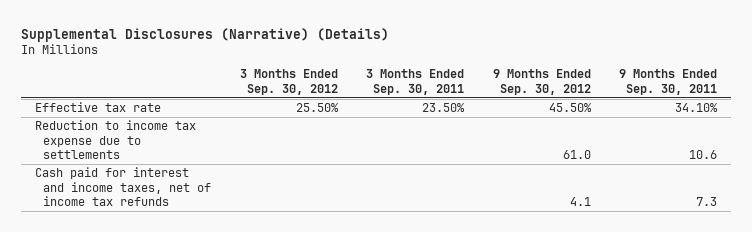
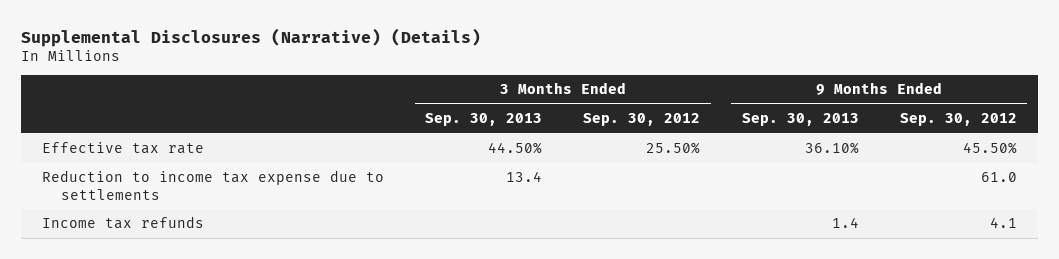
- | 3 Months Ended Sep. 30, 2012 | 3 Months Ended Sep. 30, 2011 | 9 Months Ended Sep. 30, 2012 | 9 Months Ended Sep. 30, 2011
+ | 3 Months Ended Sep. 30, 2013 | 3 Months Ended Sep. 30, 2012 | 9 Months Ended Sep. 30, 2013 | 9 Months Ended Sep. 30, 2012
- Cash paid for interest and income taxes, net of income tax refunds | | | 4.1 | 7.3
+ Income tax refunds | | | 1.4 | 4.1

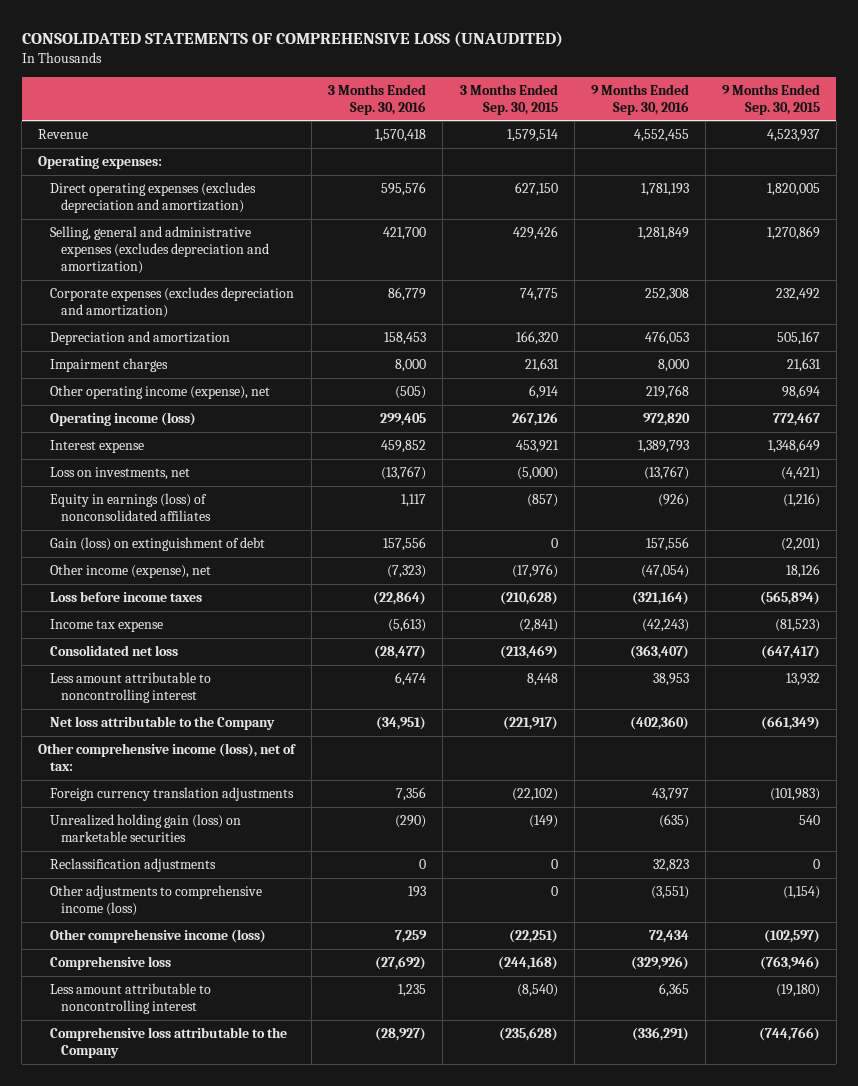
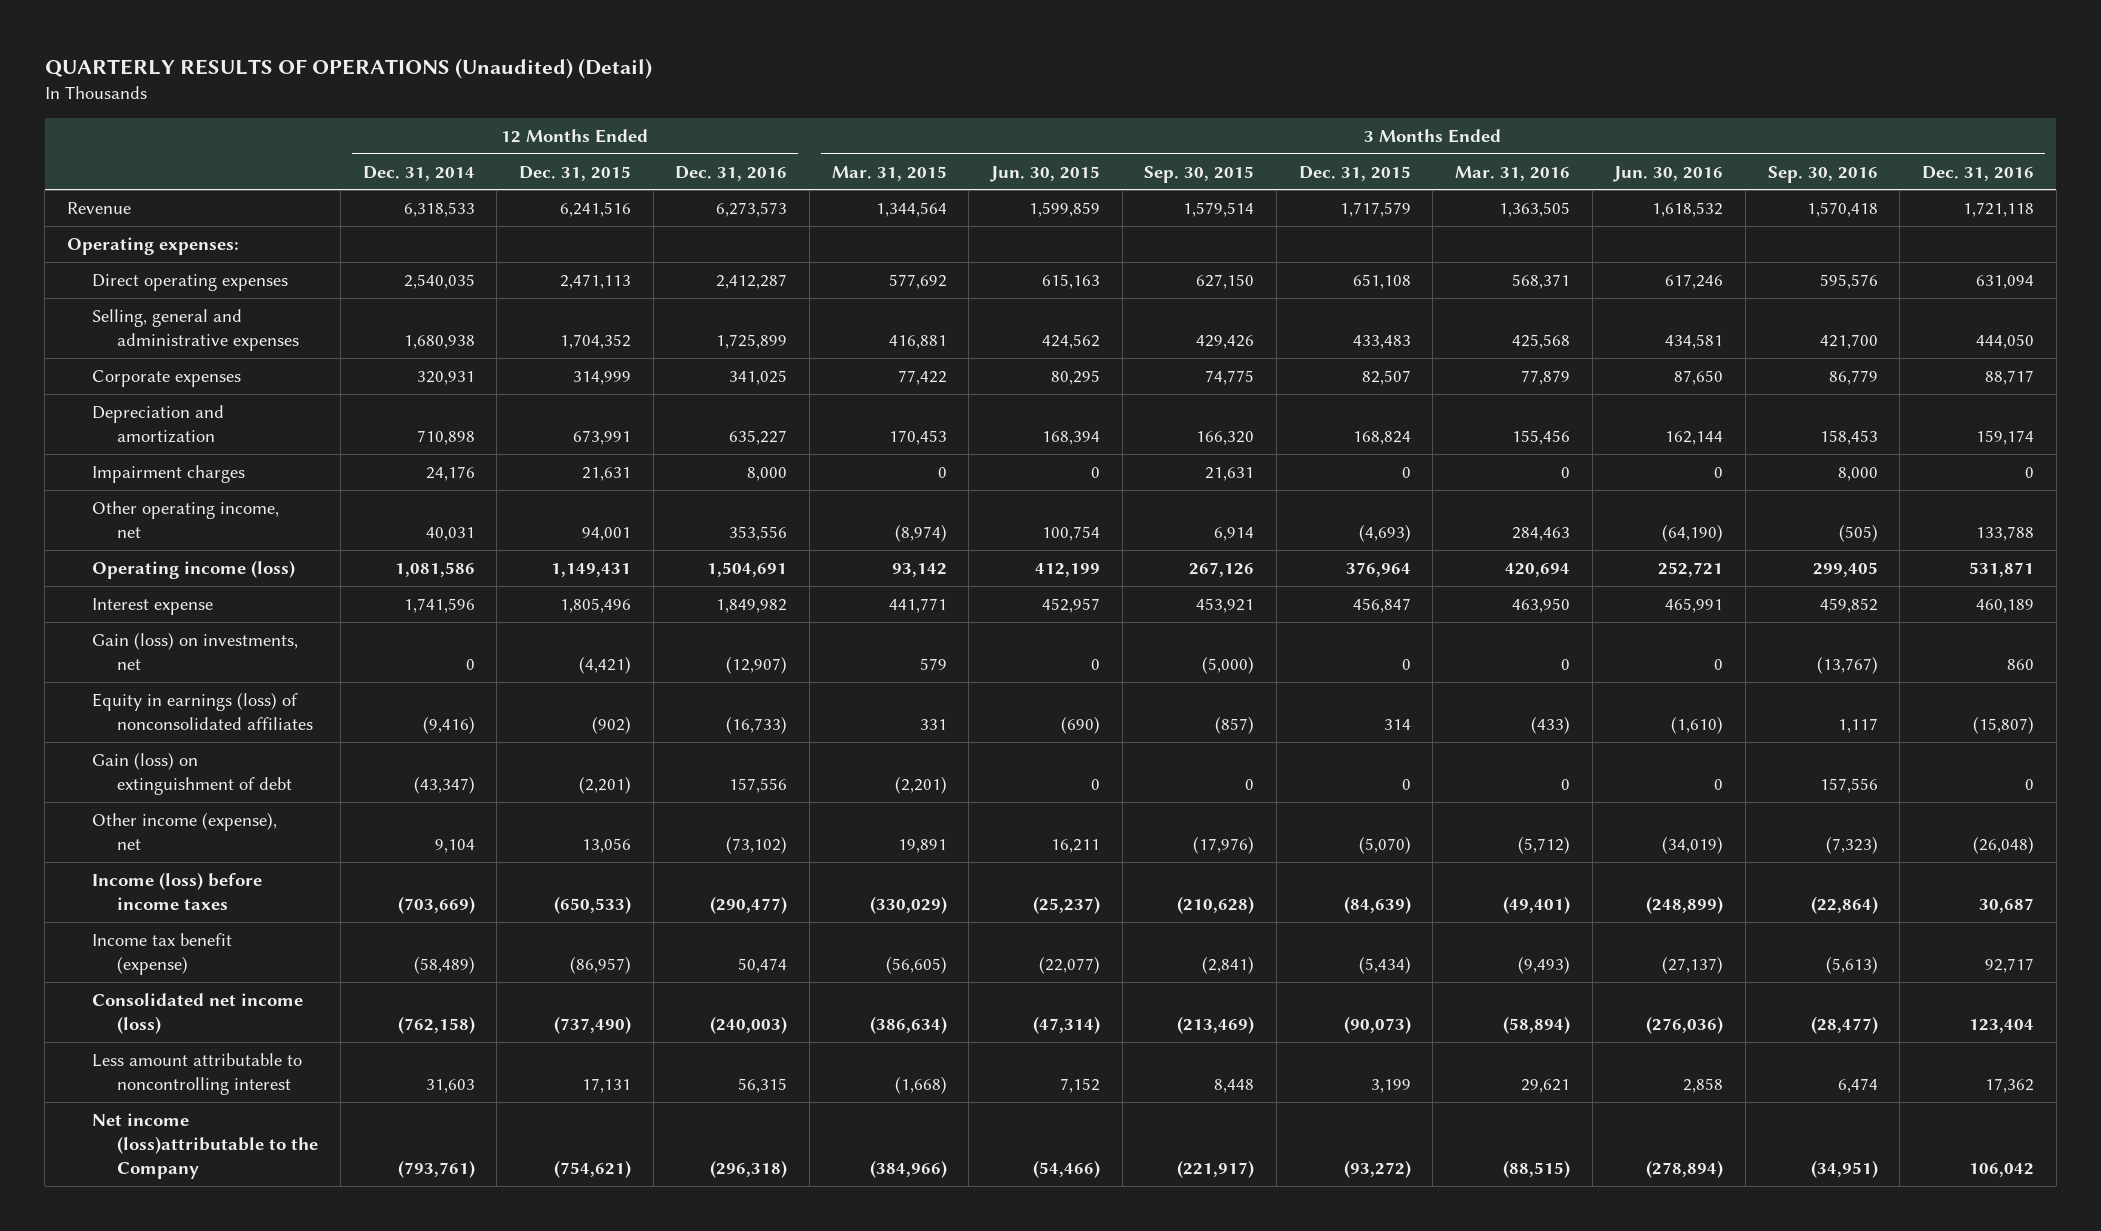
- CONSOLIDATED STATEMENTS OF COMPREHENSIVE LOSS (UNAUDITED)
+ QUARTERLY RESULTS OF OPERATIONS (Unaudited) (Detail)
- | 3 Months Ended Sep. 30, 2016 | 3 Months Ended Sep. 30, 2015 | 9 Months Ended Sep. 30, 2016 | 9 Months Ended Sep. 30, 2015
+ | 12 Months Ended Dec. 31, 2014 | 12 Months Ended Dec. 31, 2015 | 12 Months Ended Dec. 31, 2016 | 3 Months Ended Mar. 31, 2015 | 3 Months Ended Jun. 30, 2015 | 3 Months Ended Sep. 30, 2015 | 3 Months Ended Dec. 31, 2015 | 3 Months Ended Mar. 31, 2016 | 3 Months Ended Jun. 30, 2016 | 3 Months Ended Sep. 30, 2016 | 3 Months Ended Dec. 31, 2016
- Direct operating expenses (excludes depreciation and amortization) | 595,576 | 627,150 | 1,781,193 | 1,820,005
- Selling, general and administrative expenses (excludes depreciation and amortization) | 421,700 | 429,426 | 1,281,849 | 1,270,869
- Corporate expenses (excludes depreciation and amortization) | 86,779 | 74,775 | 252,308 | 232,492
+ Direct operating expenses | 2,540,035 | 2,471,113 | 2,412,287 | 577,692 | 615,163 | 627,150 | 651,108 | 568,371 | 617,246 | 595,576 | 631,094
+ Selling, general and administrative expenses | 1,680,938 | 1,704,352 | 1,725,899 | 416,881 | 424,562 | 429,426 | 433,483 | 425,568 | 434,581 | 421,700 | 444,050
+ Corporate expenses | 320,931 | 314,999 | 341,025 | 77,422 | 80,295 | 74,775 | 82,507 | 77,879 | 87,650 | 86,779 | 88,717
- Other operating income (expense), net | (505) | 6,914 | 219,768 | 98,694
+ Other operating income, net | 40,031 | 94,001 | 353,556 | (8,974) | 100,754 | 6,914 | (4,693) | 284,463 | (64,190) | (505) | 133,788
- Loss on investments, net | (13,767) | (5,000) | (13,767) | (4,421)
+ Gain (loss) on investments, net | 0 | (4,421) | (12,907) | 579 | 0 | (5,000) | 0 | 0 | 0 | (13,767) | 860
- Loss before income taxes | (22,864) | (210,628) | (321,164) | (565,894)
- Income tax expense | (5,613) | (2,841) | (42,243) | (81,523)
- Consolidated net loss | (28,477) | (213,469) | (363,407) | (647,417)
+ Income (loss) before income taxes | (703,669) | (650,533) | (290,477) | (330,029) | (25,237) | (210,628) | (84,639) | (49,401) | (248,899) | (22,864) | 30,687
+ Income tax benefit (expense) | (58,489) | (86,957) | 50,474 | (56,605) | (22,077) | (2,841) | (5,434) | (9,493) | (27,137) | (5,613) | 92,717
+ Consolidated net income (loss) | (762,158) | (737,490) | (240,003) | (386,634) | (47,314) | (213,469) | (90,073) | (58,894) | (276,036) | (28,477) | 123,404
- Net loss attributable to the Company | (34,951) | (221,917) | (402,360) | (661,349)
- Other comprehensive income (loss), net of tax:
- Foreign currency translation adjustments | 7,356 | (22,102) | 43,797 | (101,983)
- Unrealized holding gain (loss) on marketable securities | (290) | (149) | (635) | 540
- Reclassification adjustments | 0 | 0 | 32,823 | 0
- Other adjustments to comprehensive income (loss) | 193 | 0 | (3,551) | (1,154)
- Other comprehensive income (loss) | 7,259 | (22,251) | 72,434 | (102,597)
- Comprehensive loss | (27,692) | (244,168) | (329,926) | (763,946)
- Less amount attributable to noncontrolling interest | 1,235 | (8,540) | 6,365 | (19,180)
- Comprehensive loss attributable to the Company | (28,927) | (235,628) | (336,291) | (744,766)
+ Net income (loss)attributable to the Company | (793,761) | (754,621) | (296,318) | (384,966) | (54,466) | (221,917) | (93,272) | (88,515) | (278,894) | (34,951) | 106,042

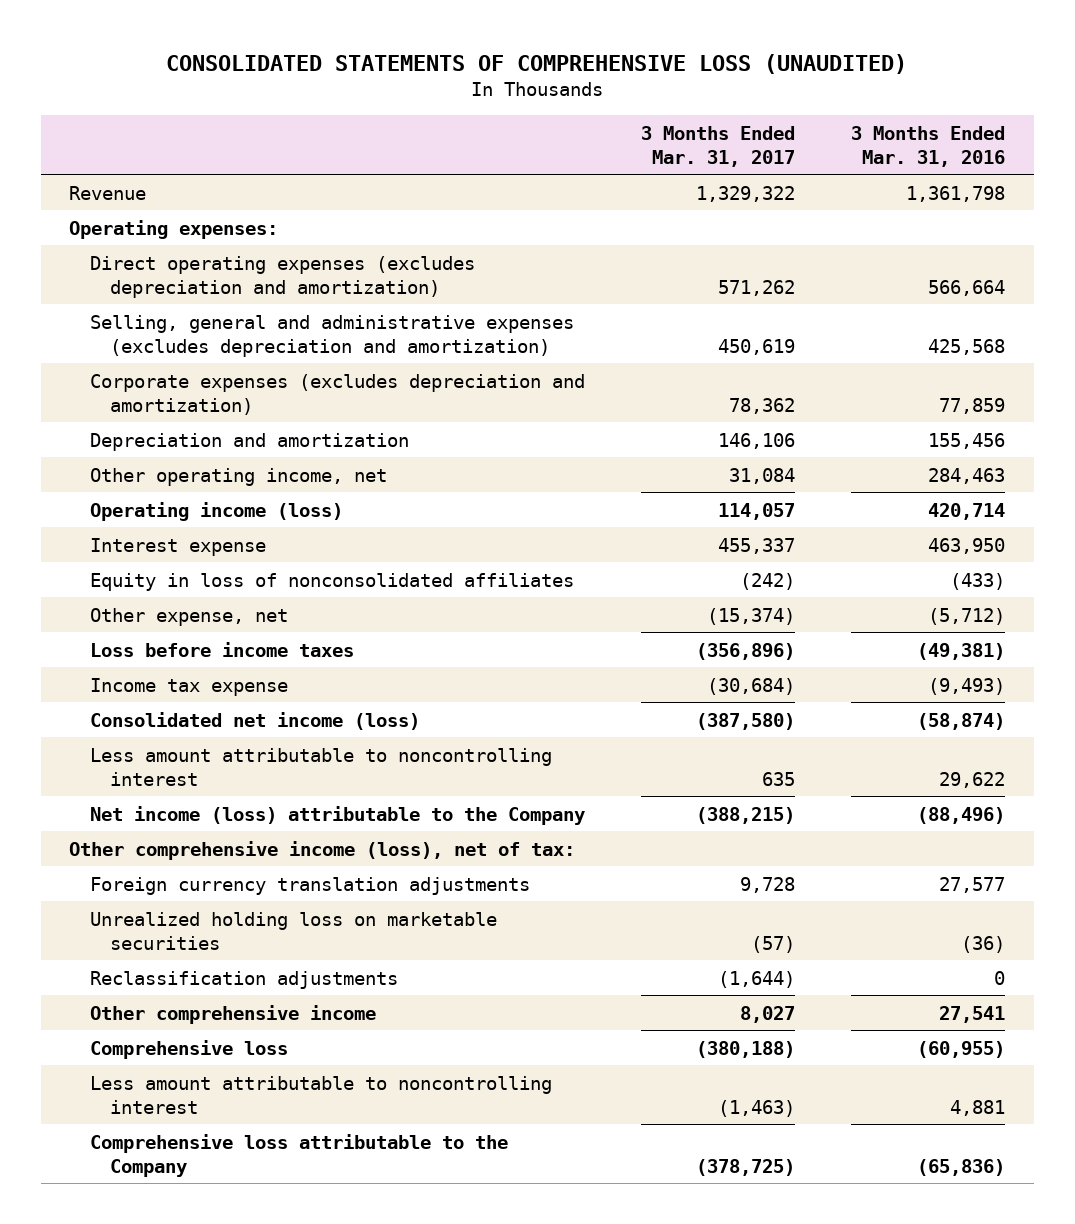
- QUARTERLY RESULTS OF OPERATIONS (Unaudited) (Detail)
+ CONSOLIDATED STATEMENTS OF COMPREHENSIVE LOSS (UNAUDITED)
- | 12 Months Ended Dec. 31, 2014 | 12 Months Ended Dec. 31, 2015 | 12 Months Ended Dec. 31, 2016 | 3 Months Ended Mar. 31, 2015 | 3 Months Ended Jun. 30, 2015 | 3 Months Ended Sep. 30, 2015 | 3 Months Ended Dec. 31, 2015 | 3 Months Ended Mar. 31, 2016 | 3 Months Ended Jun. 30, 2016 | 3 Months Ended Sep. 30, 2016 | 3 Months Ended Dec. 31, 2016
+ | 3 Months Ended Mar. 31, 2017 | 3 Months Ended Mar. 31, 2016
- Revenue | 6,318,533 | 6,241,516 | 6,273,573 | 1,344,564 | 1,599,859 | 1,579,514 | 1,717,579 | 1,363,505 | 1,618,532 | 1,570,418 | 1,721,118
+ Revenue | 1,329,322 | 1,361,798
- Direct operating expenses | 2,540,035 | 2,471,113 | 2,412,287 | 577,692 | 615,163 | 627,150 | 651,108 | 568,371 | 617,246 | 595,576 | 631,094
- Selling, general and administrative expenses | 1,680,938 | 1,704,352 | 1,725,899 | 416,881 | 424,562 | 429,426 | 433,483 | 425,568 | 434,581 | 421,700 | 444,050
- Corporate expenses | 320,931 | 314,999 | 341,025 | 77,422 | 80,295 | 74,775 | 82,507 | 77,879 | 87,650 | 86,779 | 88,717
+ Direct operating expenses (excludes depreciation and amortization) | 571,262 | 566,664
+ Selling, general and administrative expenses (excludes depreciation and amortization) | 450,619 | 425,568
+ Corporate expenses (excludes depreciation and amortization) | 78,362 | 77,859
- Impairment charges | 24,176 | 21,631 | 8,000 | 0 | 0 | 21,631 | 0 | 0 | 0 | 8,000 | 0
- Operating income (loss) | 1,081,586 | 1,149,431 | 1,504,691 | 93,142 | 412,199 | 267,126 | 376,964 | 420,694 | 252,721 | 299,405 | 531,871
+ Operating income (loss) | 114,057 | 420,714
- Gain (loss) on investments, net | 0 | (4,421) | (12,907) | 579 | 0 | (5,000) | 0 | 0 | 0 | (13,767) | 860
- Equity in earnings (loss) of nonconsolidated affiliates | (9,416) | (902) | (16,733) | 331 | (690) | (857) | 314 | (433) | (1,610) | 1,117 | (15,807)
- Gain (loss) on extinguishment of debt | (43,347) | (2,201) | 157,556 | (2,201) | 0 | 0 | 0 | 0 | 0 | 157,556 | 0
- Other income (expense), net | 9,104 | 13,056 | (73,102) | 19,891 | 16,211 | (17,976) | (5,070) | (5,712) | (34,019) | (7,323) | (26,048)
- Income (loss) before income taxes | (703,669) | (650,533) | (290,477) | (330,029) | (25,237) | (210,628) | (84,639) | (49,401) | (248,899) | (22,864) | 30,687
- Income tax benefit (expense) | (58,489) | (86,957) | 50,474 | (56,605) | (22,077) | (2,841) | (5,434) | (9,493) | (27,137) | (5,613) | 92,717
- Consolidated net income (loss) | (762,158) | (737,490) | (240,003) | (386,634) | (47,314) | (213,469) | (90,073) | (58,894) | (276,036) | (28,477) | 123,404
- Less amount attributable to noncontrolling interest | 31,603 | 17,131 | 56,315 | (1,668) | 7,152 | 8,448 | 3,199 | 29,621 | 2,858 | 6,474 | 17,362
- Net income (loss)attributable to the Company | (793,761) | (754,621) | (296,318) | (384,966) | (54,466) | (221,917) | (93,272) | (88,515) | (278,894) | (34,951) | 106,042
+ Equity in loss of nonconsolidated affiliates | (242) | (433)
+ Other expense, net | (15,374) | (5,712)
+ Loss before income taxes | (356,896) | (49,381)
+ Income tax expense | (30,684) | (9,493)
+ Consolidated net income (loss) | (387,580) | (58,874)
+ Less amount attributable to noncontrolling interest | 635 | 29,622
+ Net income (loss) attributable to the Company | (388,215) | (88,496)
+ Other comprehensive income (loss), net of tax:
+ Foreign currency translation adjustments | 9,728 | 27,577
+ Unrealized holding loss on marketable securities | (57) | (36)
+ Reclassification adjustments | (1,644) | 0
+ Other comprehensive income | 8,027 | 27,541
+ Comprehensive loss | (380,188) | (60,955)
+ Less amount attributable to noncontrolling interest | (1,463) | 4,881
+ Comprehensive loss attributable to the Company | (378,725) | (65,836)

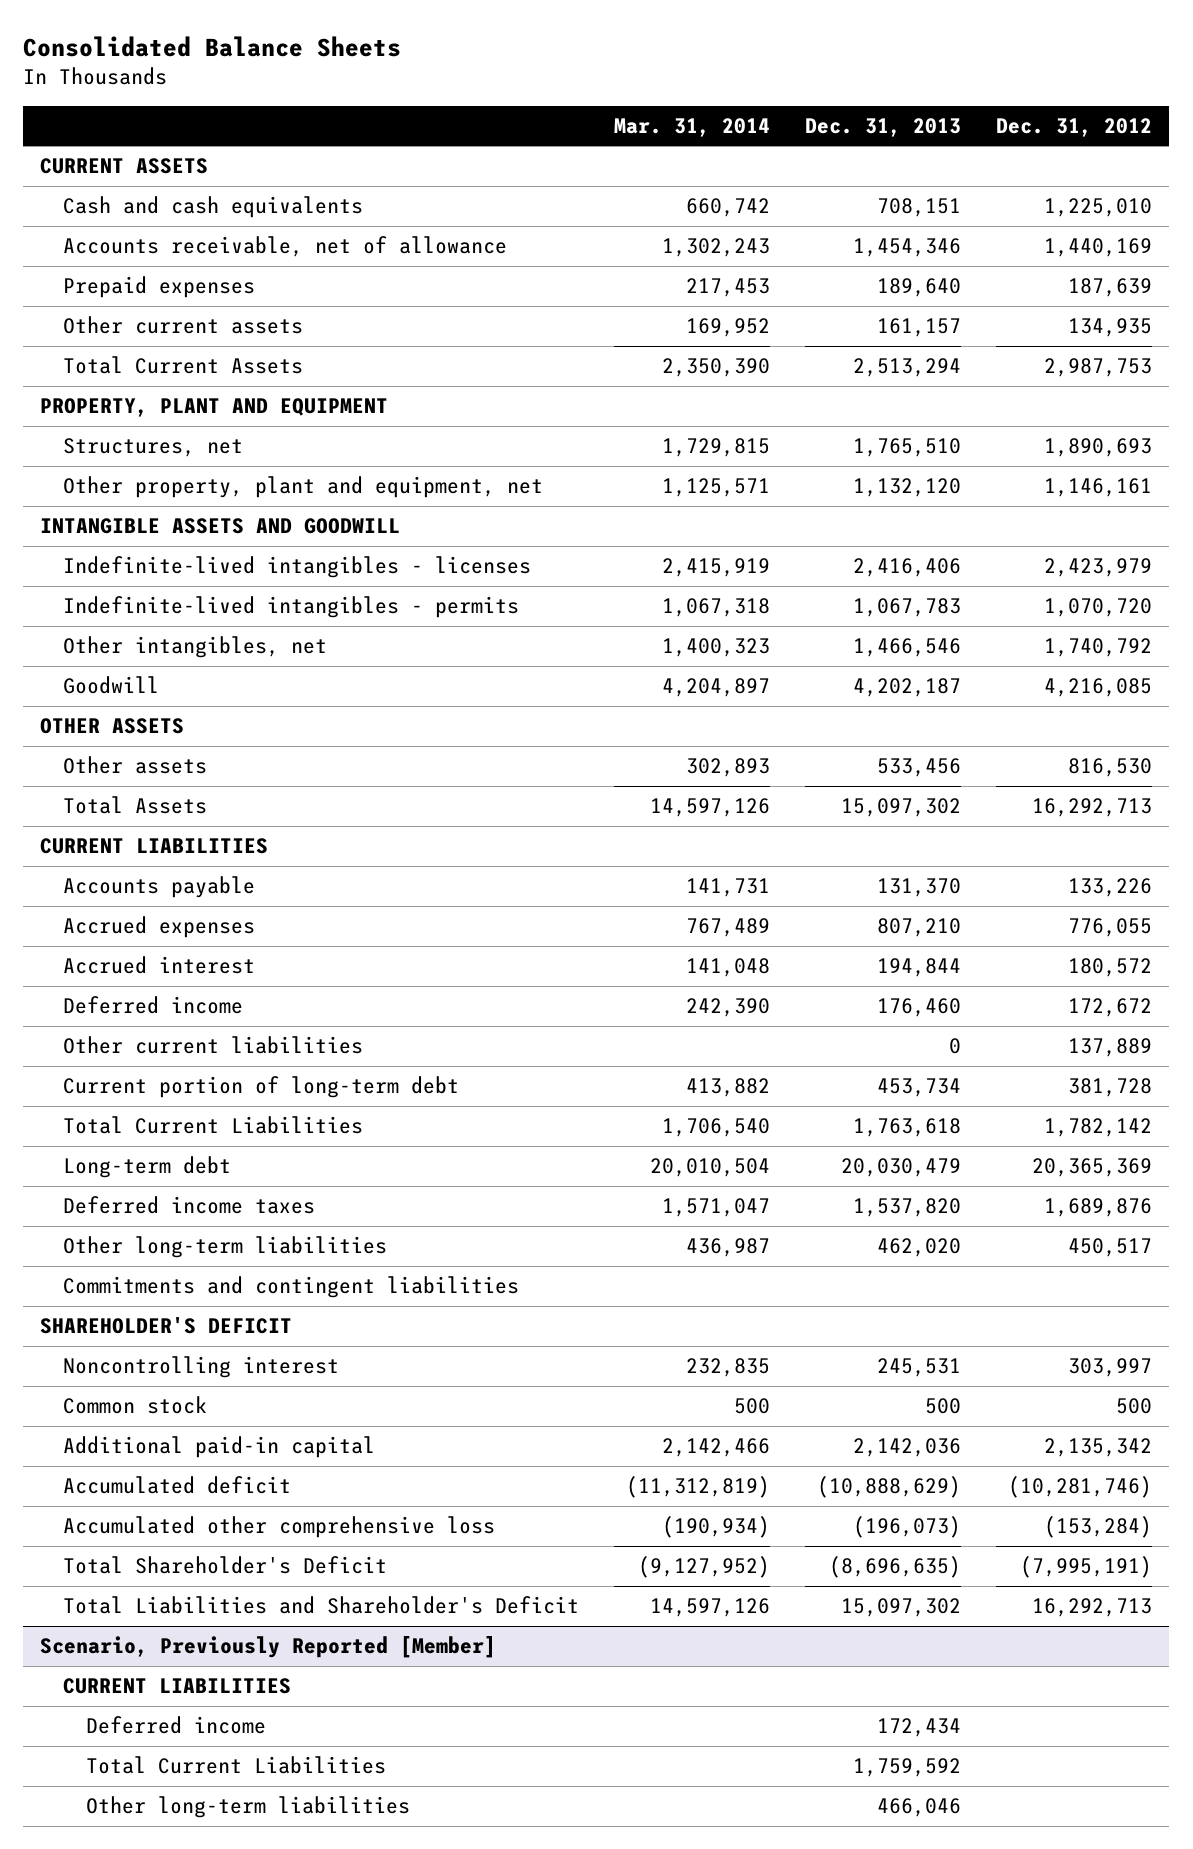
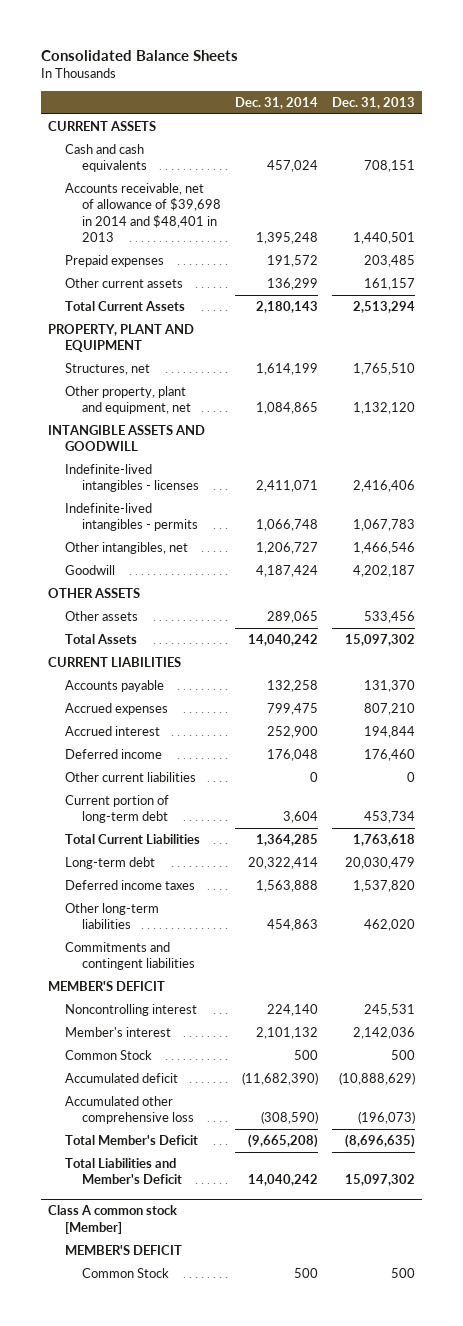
- | Mar. 31, 2014 | Dec. 31, 2013 | Dec. 31, 2012
+ | Dec. 31, 2014 | Dec. 31, 2013
- Accounts receivable, net of allowance | 1,302,243 | 1,454,346 | 1,440,169
- Prepaid expenses | 217,453 | 189,640 | 187,639
+ Accounts receivable, net of allowance of $39,698 in 2014 and $48,401 in 2013 | 1,395,248 | 1,440,501
+ Prepaid expenses | 191,572 | 203,485
- SHAREHOLDER'S DEFICIT
+ MEMBER'S DEFICIT
- Common stock | 500 | 500 | 500
- Additional paid-in capital | 2,142,466 | 2,142,036 | 2,135,342
+ Member's interest | 2,101,132 | 2,142,036
+ Common Stock | 500 | 500
- Total Shareholder's Deficit | (9,127,952) | (8,696,635) | (7,995,191)
- Total Liabilities and Shareholder's Deficit | 14,597,126 | 15,097,302 | 16,292,713
- Scenario, Previously Reported [Member]
- CURRENT LIABILITIES
- Deferred income | | 172,434 |
- Total Current Liabilities | | 1,759,592 |
- Other long-term liabilities | | 466,046 |
+ Total Member's Deficit | (9,665,208) | (8,696,635)
+ Total Liabilities and Member's Deficit | 14,040,242 | 15,097,302
+ Class A common stock [Member]
+ MEMBER'S DEFICIT
+ Common Stock | 500 | 500

